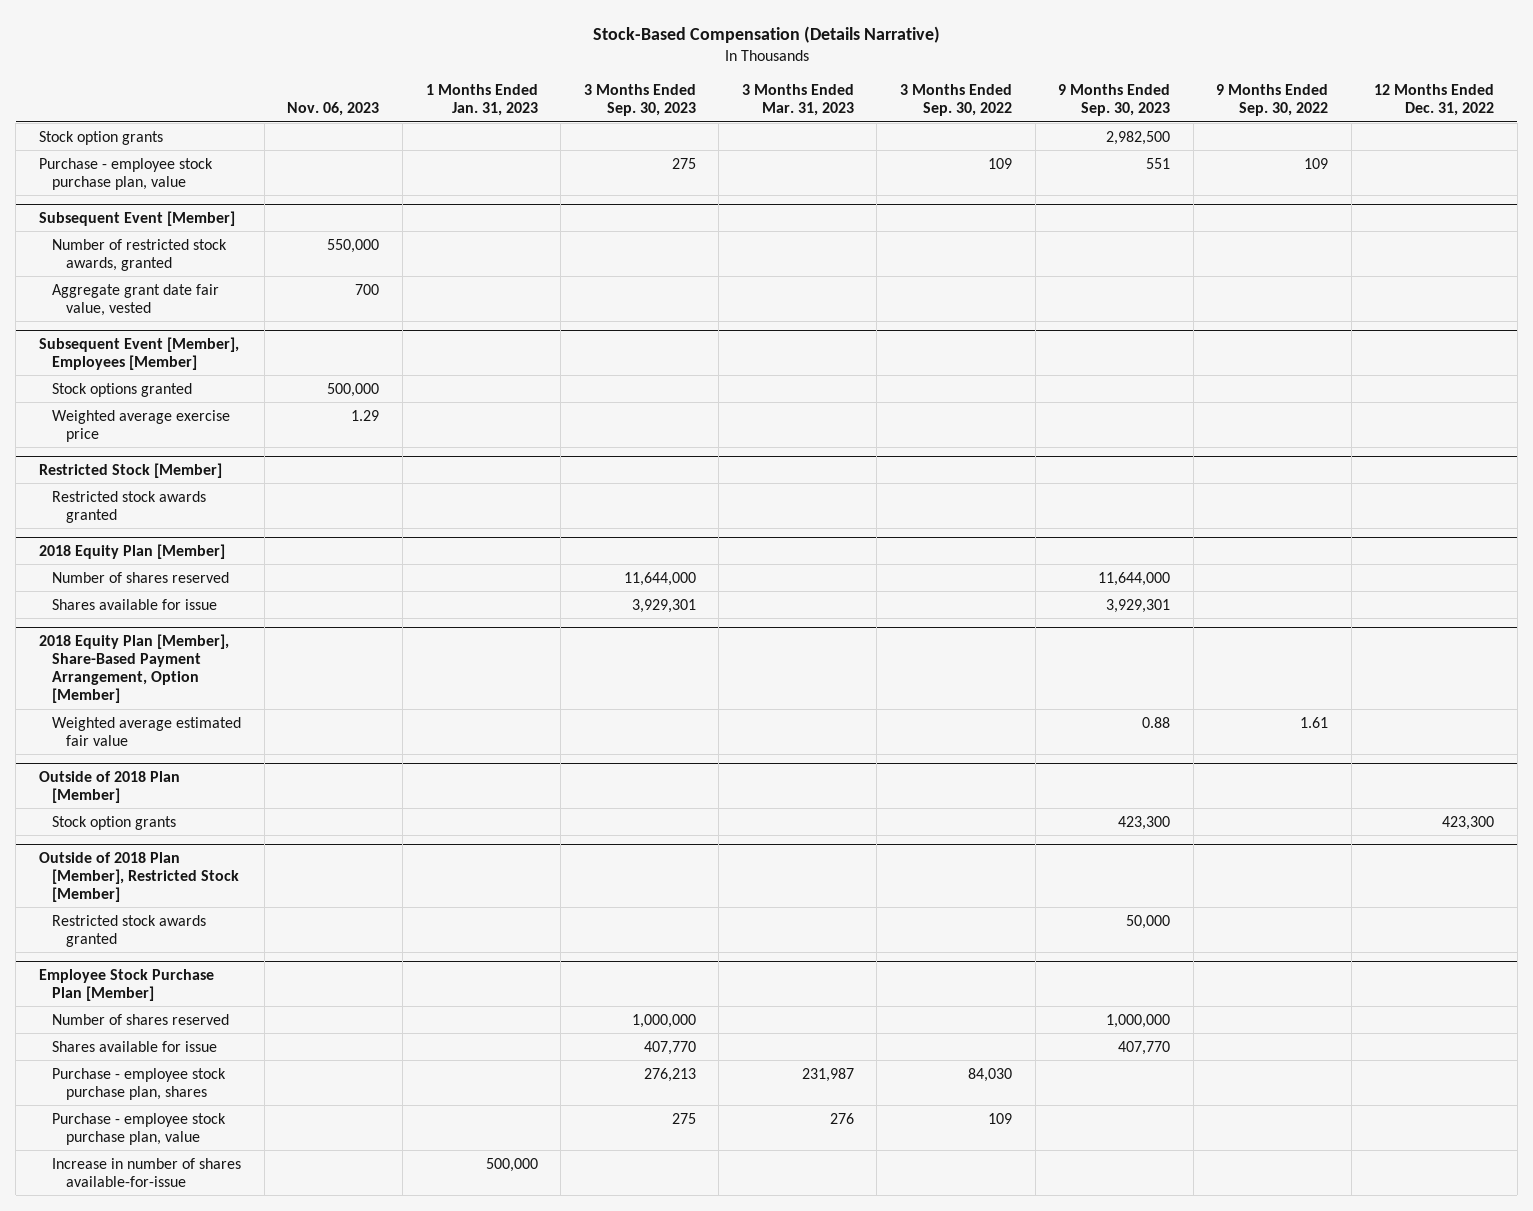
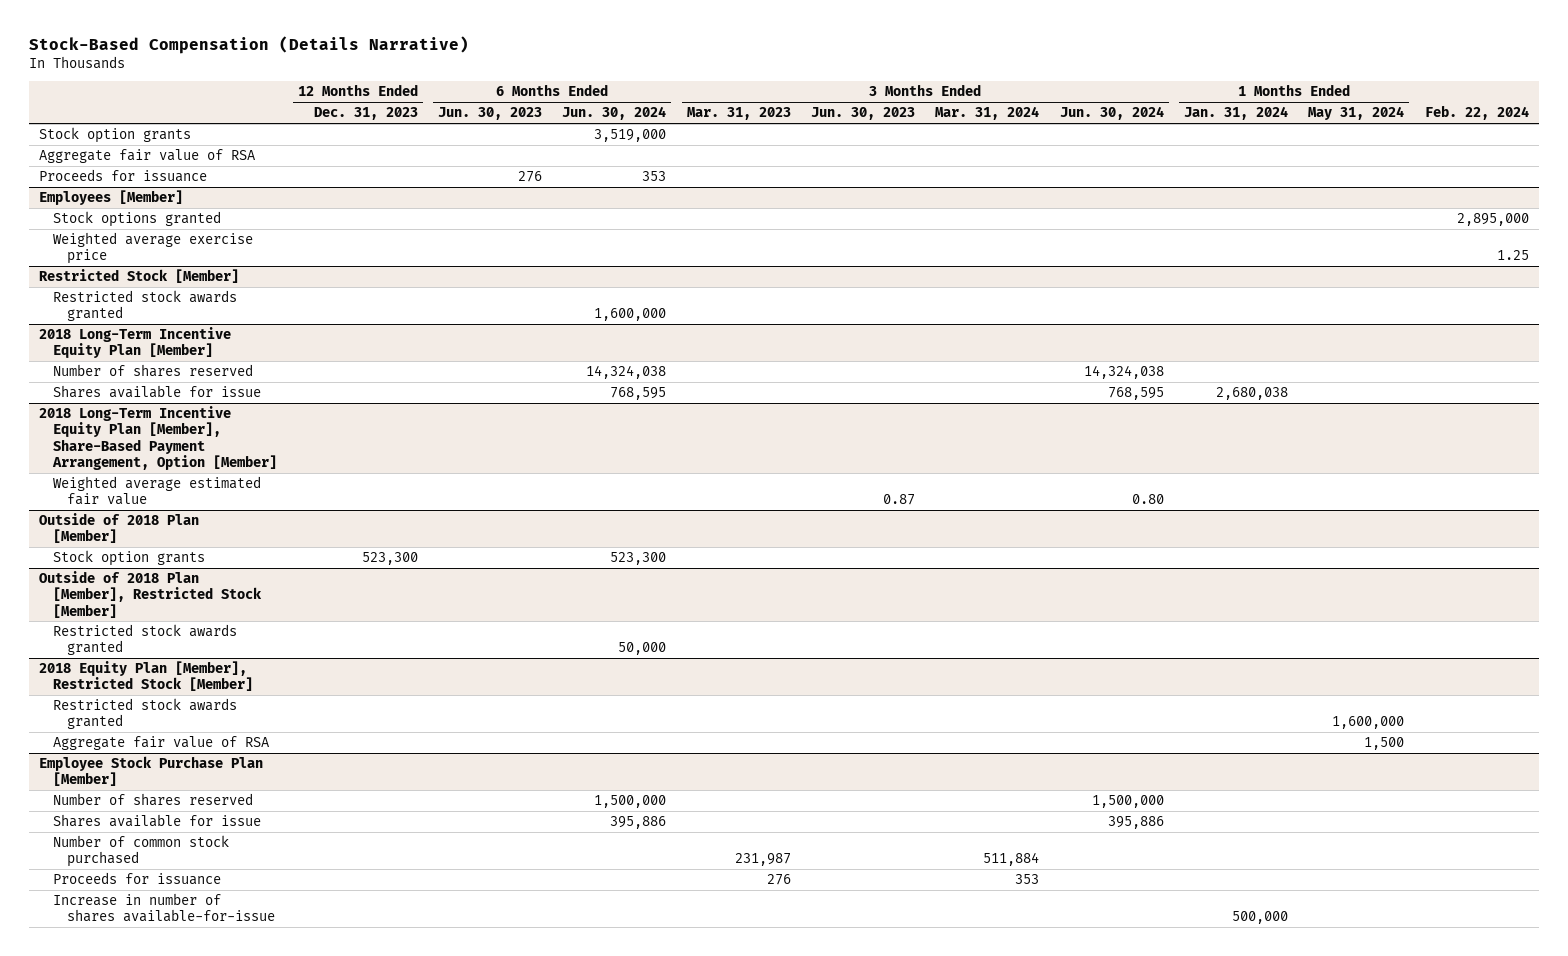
- | Nov. 06, 2023 | 1 Months Ended Jan. 31, 2023 | 3 Months Ended Sep. 30, 2023 | 3 Months Ended Mar. 31, 2023 | 3 Months Ended Sep. 30, 2022 | 9 Months Ended Sep. 30, 2023 | 9 Months Ended Sep. 30, 2022 | 12 Months Ended Dec. 31, 2022
+ | 12 Months Ended Dec. 31, 2023 | 6 Months Ended Jun. 30, 2023 | 6 Months Ended Jun. 30, 2024 | 3 Months Ended Mar. 31, 2023 | 3 Months Ended Jun. 30, 2023 | 3 Months Ended Mar. 31, 2024 | 3 Months Ended Jun. 30, 2024 | 1 Months Ended Jan. 31, 2024 | 1 Months Ended May 31, 2024 | Feb. 22, 2024
- Purchase - employee stock purchase plan, value | | | 275 | | 109 | 551 | 109 |
- Subsequent Event [Member]
- Number of restricted stock awards, granted | 550,000 | | | | | | |
- Aggregate grant date fair value, vested | 700 | | | | | | |
- Subsequent Event [Member], Employees [Member]
+ Aggregate fair value of RSA
+ Proceeds for issuance | | 276 | 353 | | | | | | |
+ Employees [Member]
- 2018 Equity Plan [Member]
+ 2018 Long-Term Incentive Equity Plan [Member]
- 2018 Equity Plan [Member], Share-Based Payment Arrangement, Option [Member]
+ 2018 Long-Term Incentive Equity Plan [Member], Share-Based Payment Arrangement, Option [Member]
+ 2018 Equity Plan [Member], Restricted Stock [Member]
+ Restricted stock awards granted | | | | | | | | | 1,600,000 |
+ Aggregate fair value of RSA | | | | | | | | | 1,500 |
@ Employee Stock Purchase Plan [Member]
- Purchase - employee stock purchase plan, shares | | | 276,213 | 231,987 | 84,030 | | |
- Purchase - employee stock purchase plan, value | | | 275 | 276 | 109 | | |
+ Number of common stock purchased | | | | 231,987 | | 511,884 | | | |
+ Proceeds for issuance | | | | 276 | | 353 | | | |

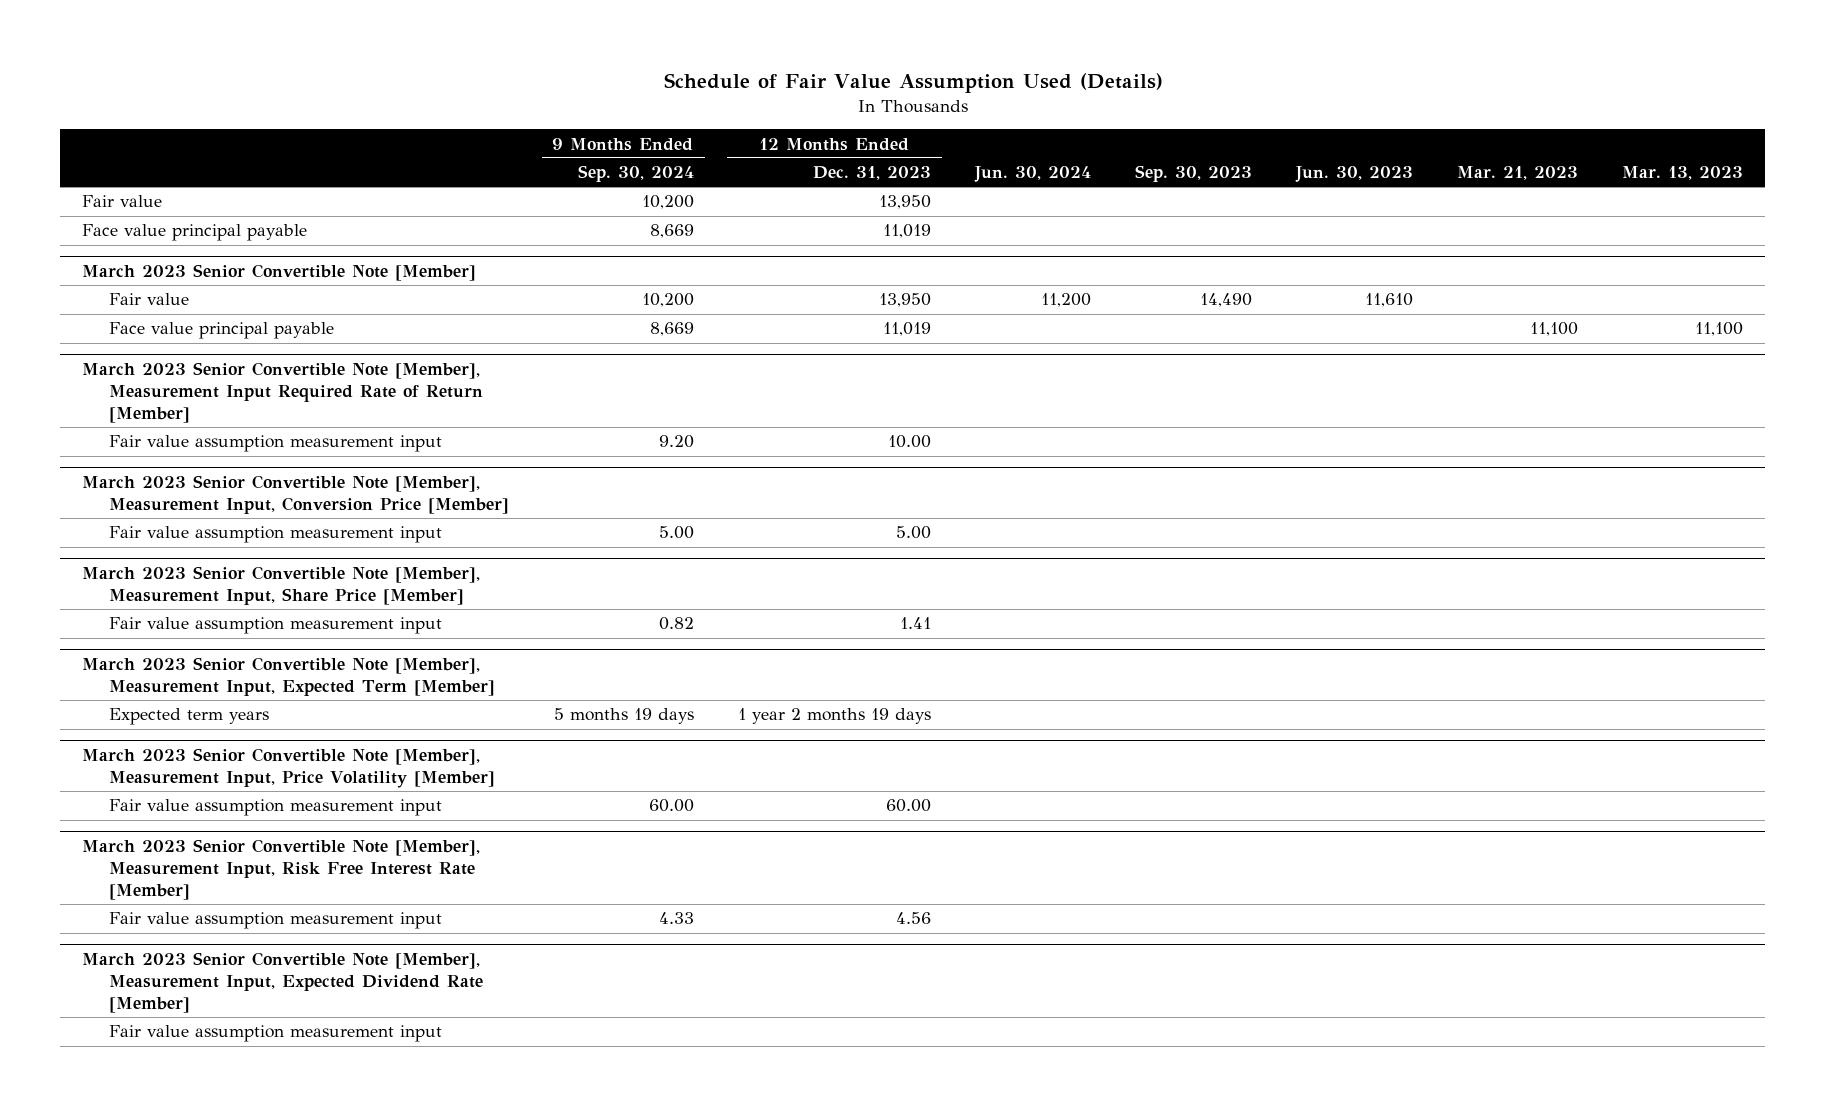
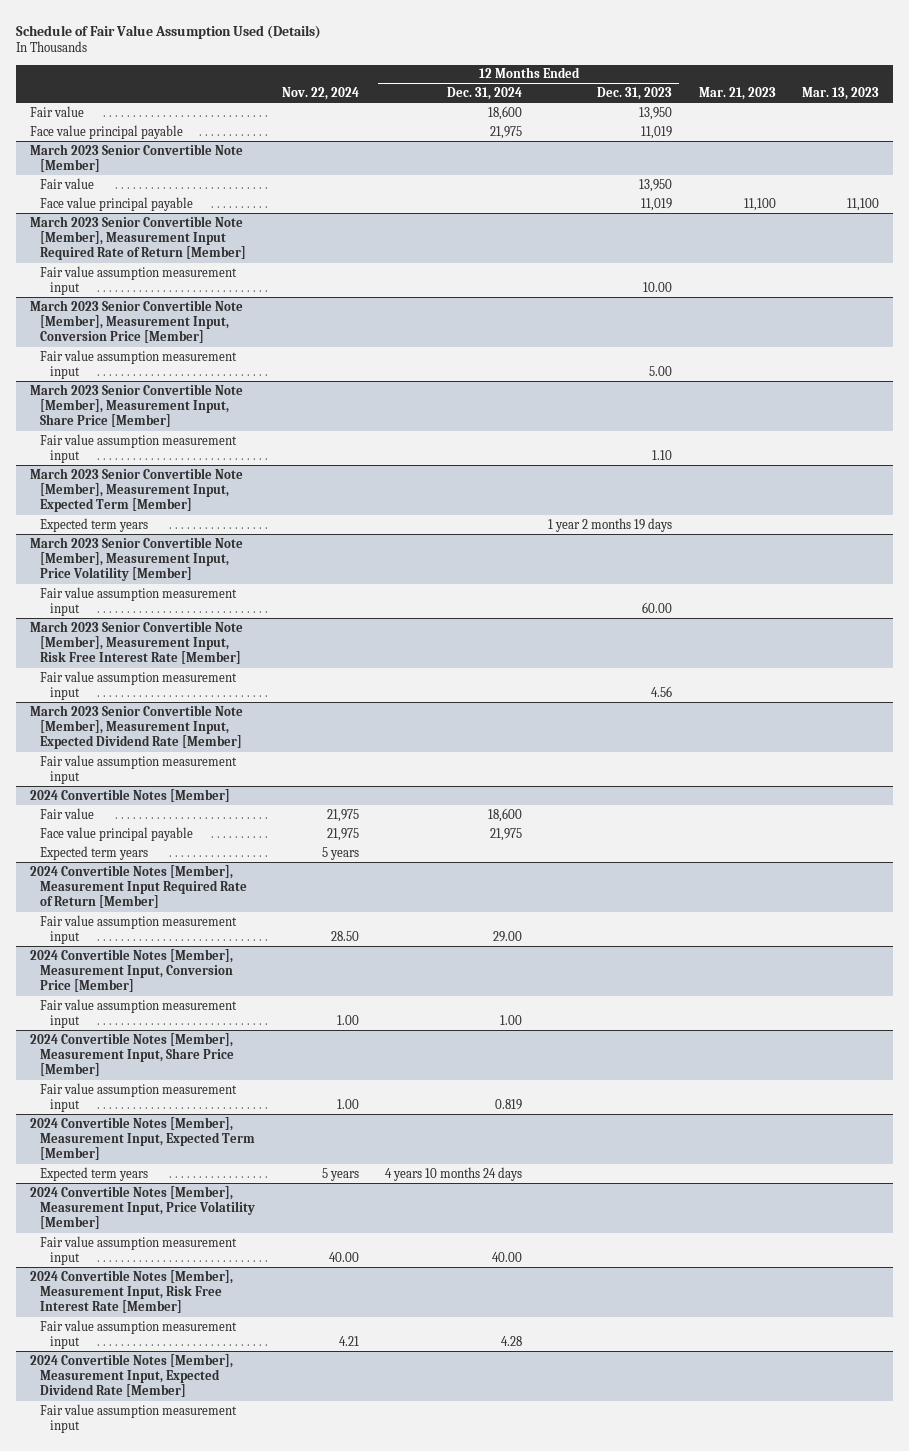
- | 9 Months Ended Sep. 30, 2024 | 12 Months Ended Dec. 31, 2023 | Jun. 30, 2024 | Sep. 30, 2023 | Jun. 30, 2023 | Mar. 21, 2023 | Mar. 13, 2023
+ | Nov. 22, 2024 | 12 Months Ended Dec. 31, 2024 | 12 Months Ended Dec. 31, 2023 | Mar. 21, 2023 | Mar. 13, 2023
@ March 2023 Senior Convertible Note [Member], Measurement Input, Share Price [Member]
- Fair value assumption measurement input | 0.82 | 1.41 | | | | |
+ Fair value assumption measurement input | | | 1.10 | |
+ 2024 Convertible Notes [Member]
+ Fair value | 21,975 | 18,600 | | |
+ Face value principal payable | 21,975 | 21,975 | | |
+ Expected term years | 5 years | | | |
+ 2024 Convertible Notes [Member], Measurement Input Required Rate of Return [Member]
+ Fair value assumption measurement input | 28.50 | 29.00 | | |
+ 2024 Convertible Notes [Member], Measurement Input, Conversion Price [Member]
+ Fair value assumption measurement input | 1.00 | 1.00 | | |
+ 2024 Convertible Notes [Member], Measurement Input, Share Price [Member]
+ Fair value assumption measurement input | 1.00 | 0.819 | | |
+ 2024 Convertible Notes [Member], Measurement Input, Expected Term [Member]
+ Expected term years | 5 years | 4 years 10 months 24 days | | |
+ 2024 Convertible Notes [Member], Measurement Input, Price Volatility [Member]
+ Fair value assumption measurement input | 40.00 | 40.00 | | |
+ 2024 Convertible Notes [Member], Measurement Input, Risk Free Interest Rate [Member]
+ Fair value assumption measurement input | 4.21 | 4.28 | | |
+ 2024 Convertible Notes [Member], Measurement Input, Expected Dividend Rate [Member]
+ Fair value assumption measurement input

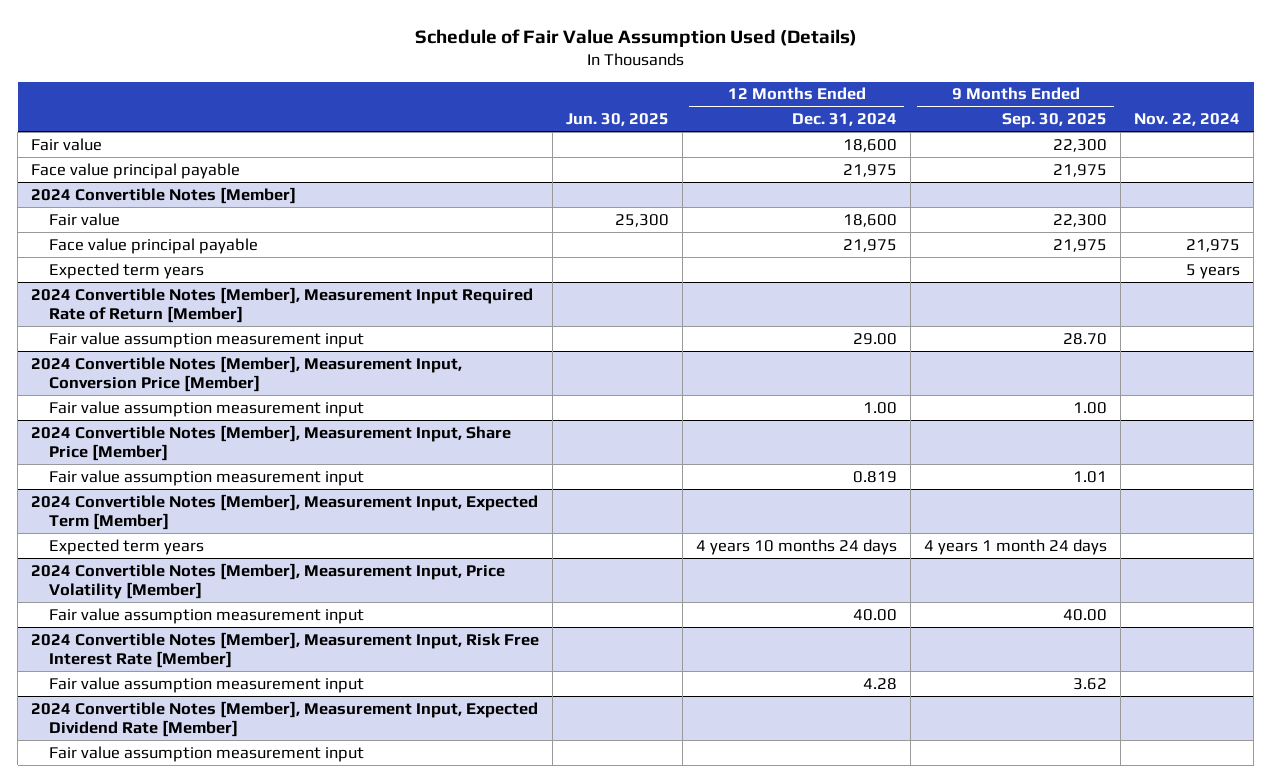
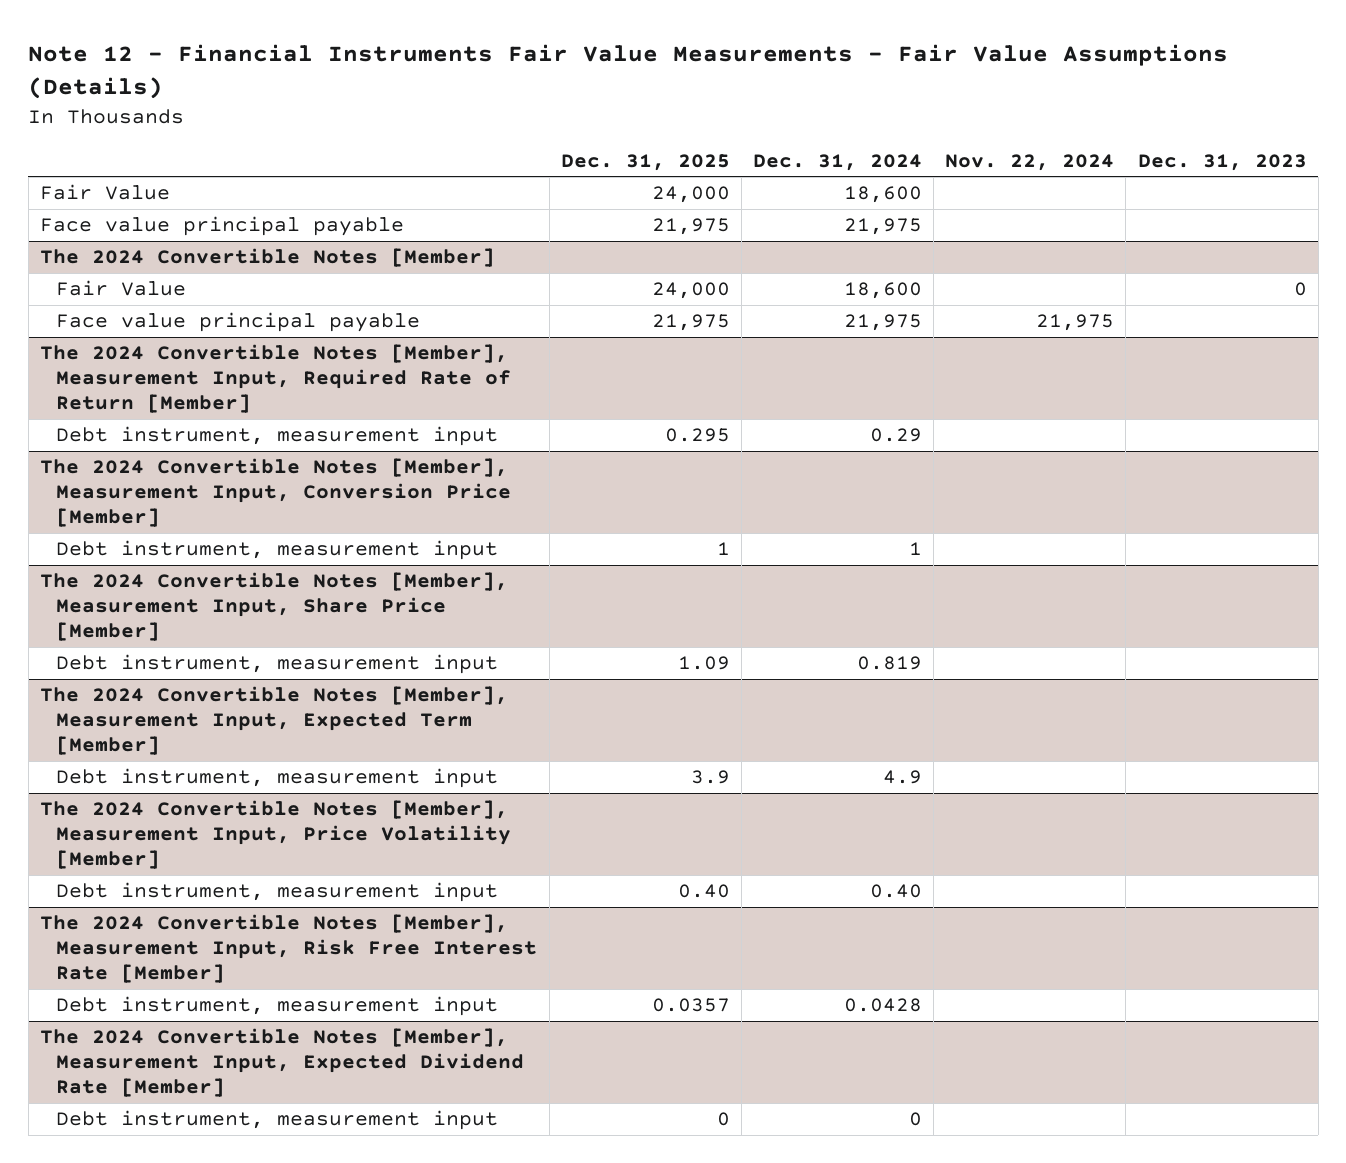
- Schedule of Fair Value Assumption Used (Details)
+ Note 12 - Financial Instruments Fair Value Measurements - Fair Value Assumptions (Details)
- | Jun. 30, 2025 | 12 Months Ended Dec. 31, 2024 | 9 Months Ended Sep. 30, 2025 | Nov. 22, 2024
+ | Dec. 31, 2025 | Dec. 31, 2024 | Nov. 22, 2024 | Dec. 31, 2023
- Fair value | | 18,600 | 22,300 |
+ Fair Value | 24,000 | 18,600 | |
- 2024 Convertible Notes [Member]
- Fair value | 25,300 | 18,600 | 22,300 |
+ The 2024 Convertible Notes [Member]
+ Fair Value | 24,000 | 18,600 | | 0
- Expected term years | | | | 5 years
- 2024 Convertible Notes [Member], Measurement Input Required Rate of Return [Member]
- Fair value assumption measurement input | | 29.00 | 28.70 |
- 2024 Convertible Notes [Member], Measurement Input, Conversion Price [Member]
- Fair value assumption measurement input | | 1.00 | 1.00 |
- 2024 Convertible Notes [Member], Measurement Input, Share Price [Member]
- Fair value assumption measurement input | | 0.819 | 1.01 |
- 2024 Convertible Notes [Member], Measurement Input, Expected Term [Member]
- Expected term years | | 4 years 10 months 24 days | 4 years 1 month 24 days |
- 2024 Convertible Notes [Member], Measurement Input, Price Volatility [Member]
- Fair value assumption measurement input | | 40.00 | 40.00 |
- 2024 Convertible Notes [Member], Measurement Input, Risk Free Interest Rate [Member]
- Fair value assumption measurement input | | 4.28 | 3.62 |
- 2024 Convertible Notes [Member], Measurement Input, Expected Dividend Rate [Member]
- Fair value assumption measurement input
+ The 2024 Convertible Notes [Member], Measurement Input, Required Rate of Return [Member]
+ Debt instrument, measurement input | 0.295 | 0.29 | |
+ The 2024 Convertible Notes [Member], Measurement Input, Conversion Price [Member]
+ Debt instrument, measurement input | 1 | 1 | |
+ The 2024 Convertible Notes [Member], Measurement Input, Share Price [Member]
+ Debt instrument, measurement input | 1.09 | 0.819 | |
+ The 2024 Convertible Notes [Member], Measurement Input, Expected Term [Member]
+ Debt instrument, measurement input | 3.9 | 4.9 | |
+ The 2024 Convertible Notes [Member], Measurement Input, Price Volatility [Member]
+ Debt instrument, measurement input | 0.40 | 0.40 | |
+ The 2024 Convertible Notes [Member], Measurement Input, Risk Free Interest Rate [Member]
+ Debt instrument, measurement input | 0.0357 | 0.0428 | |
+ The 2024 Convertible Notes [Member], Measurement Input, Expected Dividend Rate [Member]
+ Debt instrument, measurement input | 0 | 0 | |

